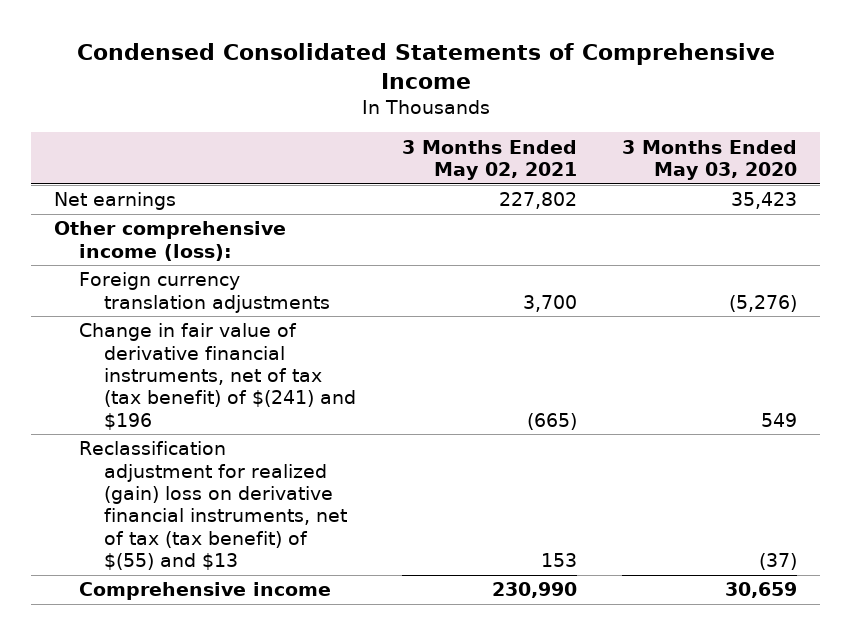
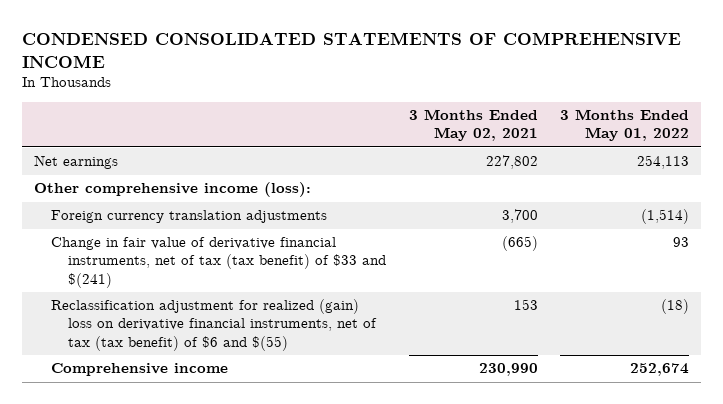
- Condensed Consolidated Statements of Comprehensive Income
+ CONDENSED CONSOLIDATED STATEMENTS OF COMPREHENSIVE INCOME
- | 3 Months Ended May 02, 2021 | 3 Months Ended May 03, 2020
+ | 3 Months Ended May 02, 2021 | 3 Months Ended May 01, 2022
- Change in fair value of derivative financial instruments, net of tax (tax benefit) of $(241) and $196 | (665) | 549
- Reclassification adjustment for realized (gain) loss on derivative financial instruments, net of tax (tax benefit) of $(55) and $13 | 153 | (37)
+ Change in fair value of derivative financial instruments, net of tax (tax benefit) of $33 and $(241) | (665) | 93
+ Reclassification adjustment for realized (gain) loss on derivative financial instruments, net of tax (tax benefit) of $6 and $(55) | 153 | (18)

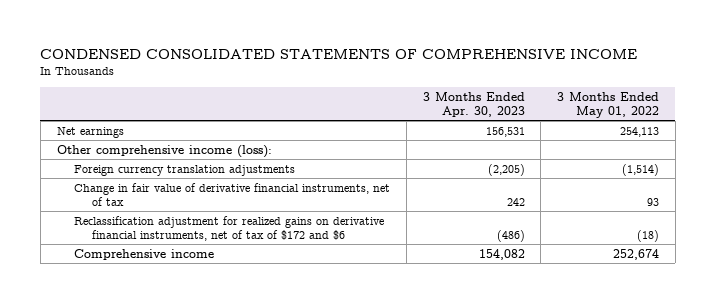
- | 3 Months Ended May 02, 2021 | 3 Months Ended May 01, 2022
+ | 3 Months Ended Apr. 30, 2023 | 3 Months Ended May 01, 2022
- Change in fair value of derivative financial instruments, net of tax (tax benefit) of $33 and $(241) | (665) | 93
- Reclassification adjustment for realized (gain) loss on derivative financial instruments, net of tax (tax benefit) of $6 and $(55) | 153 | (18)
+ Change in fair value of derivative financial instruments, net of tax | 242 | 93
+ Reclassification adjustment for realized gains on derivative financial instruments, net of tax of $172 and $6 | (486) | (18)

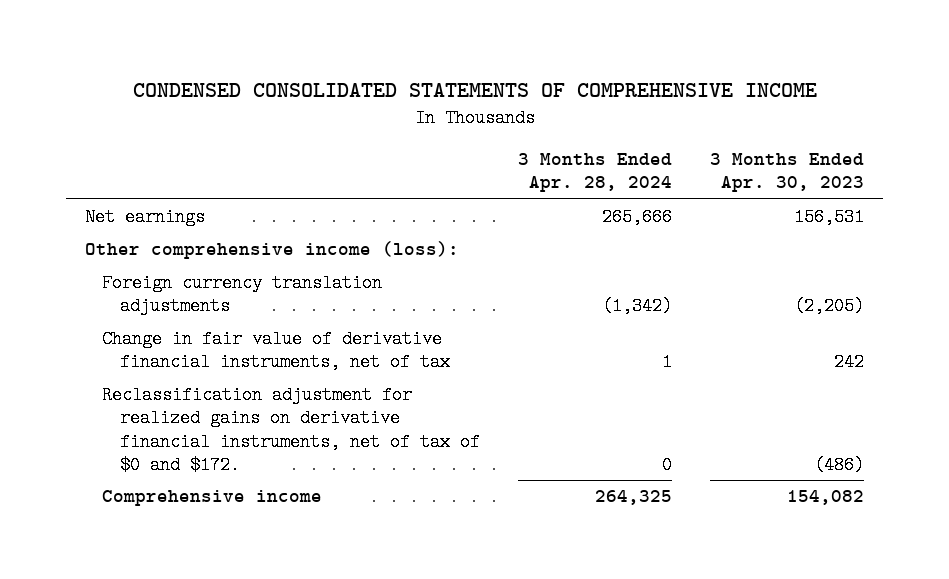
- | 3 Months Ended Apr. 30, 2023 | 3 Months Ended May 01, 2022
+ | 3 Months Ended Apr. 28, 2024 | 3 Months Ended Apr. 30, 2023
- Reclassification adjustment for realized gains on derivative financial instruments, net of tax of $172 and $6 | (486) | (18)
+ Reclassification adjustment for realized gains on derivative financial instruments, net of tax of $0 and $172. | 0 | (486)

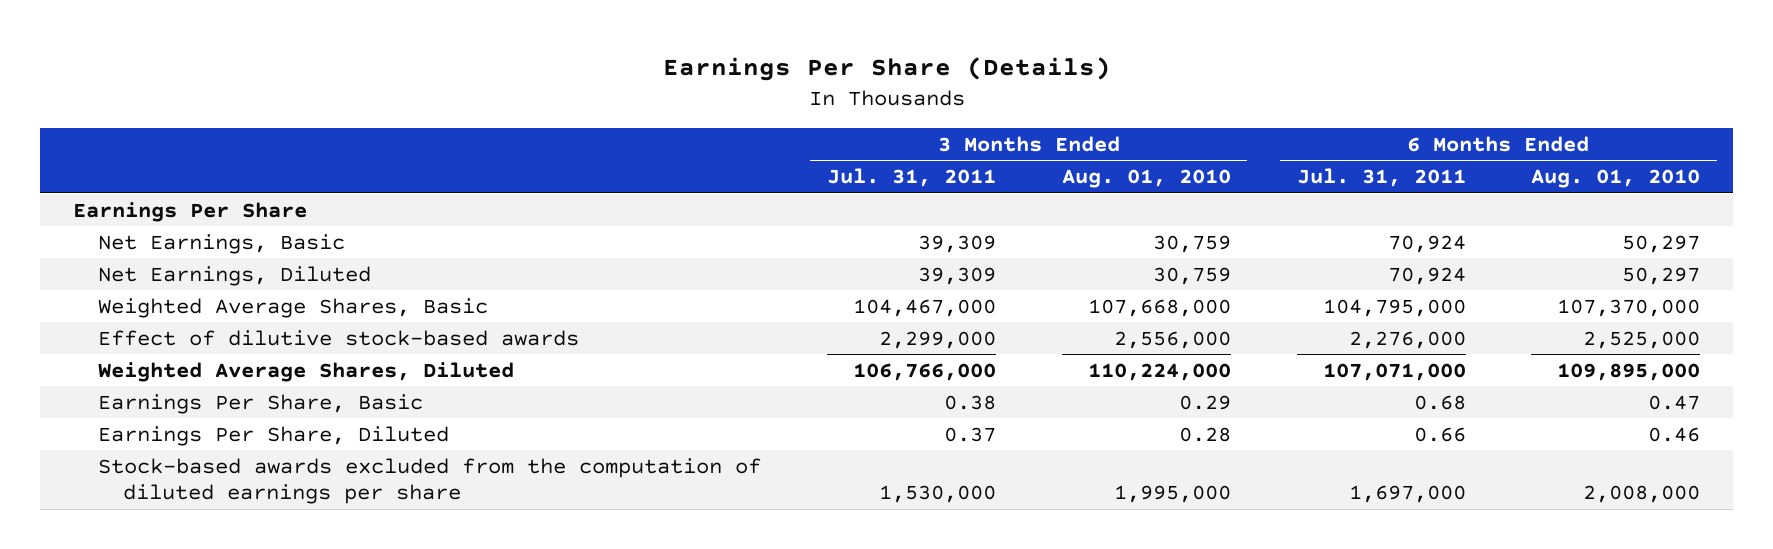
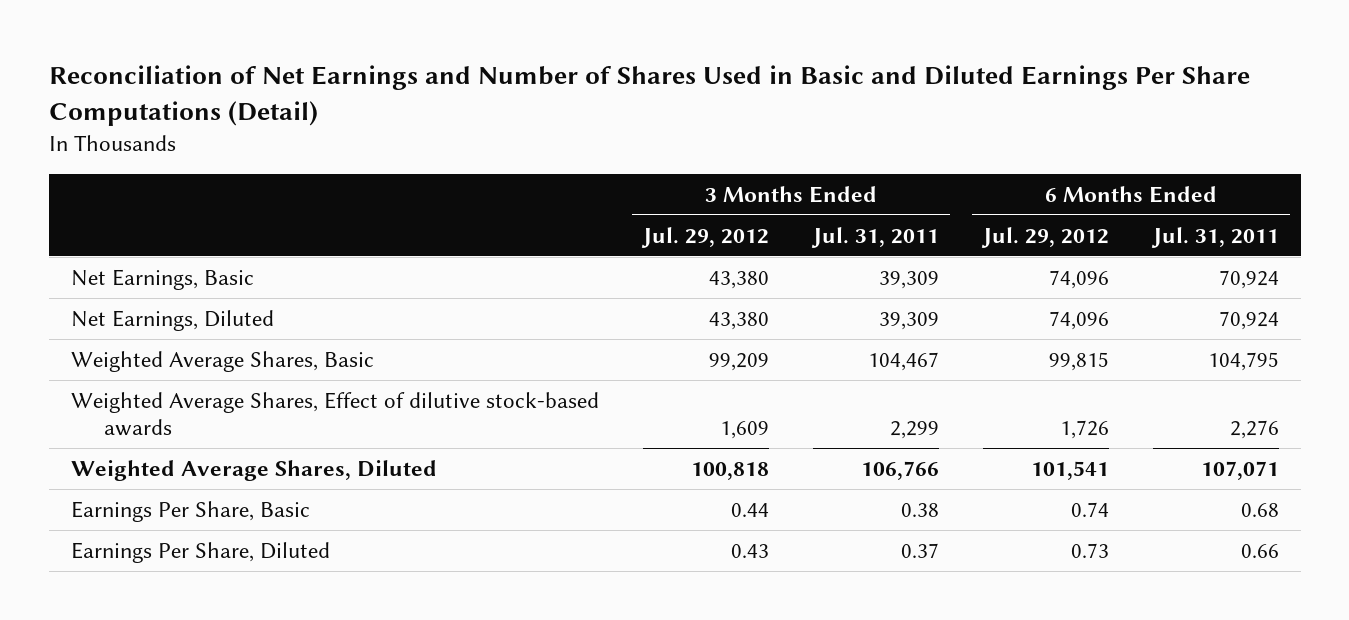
- Earnings Per Share (Details)
+ Reconciliation of Net Earnings and Number of Shares Used in Basic and Diluted Earnings Per Share Computations (Detail)
- | 3 Months Ended Jul. 31, 2011 | 3 Months Ended Aug. 01, 2010 | 6 Months Ended Jul. 31, 2011 | 6 Months Ended Aug. 01, 2010
+ | 3 Months Ended Jul. 29, 2012 | 3 Months Ended Jul. 31, 2011 | 6 Months Ended Jul. 29, 2012 | 6 Months Ended Jul. 31, 2011
- Earnings Per Share
- Weighted Average Shares, Basic | 104,467,000 | 107,668,000 | 104,795,000 | 107,370,000
- Effect of dilutive stock-based awards | 2,299,000 | 2,556,000 | 2,276,000 | 2,525,000
- Weighted Average Shares, Diluted | 106,766,000 | 110,224,000 | 107,071,000 | 109,895,000
+ Weighted Average Shares, Basic | 99,209 | 104,467 | 99,815 | 104,795
+ Weighted Average Shares, Effect of dilutive stock-based awards | 1,609 | 2,299 | 1,726 | 2,276
+ Weighted Average Shares, Diluted | 100,818 | 106,766 | 101,541 | 107,071
- Stock-based awards excluded from the computation of diluted earnings per share | 1,530,000 | 1,995,000 | 1,697,000 | 2,008,000

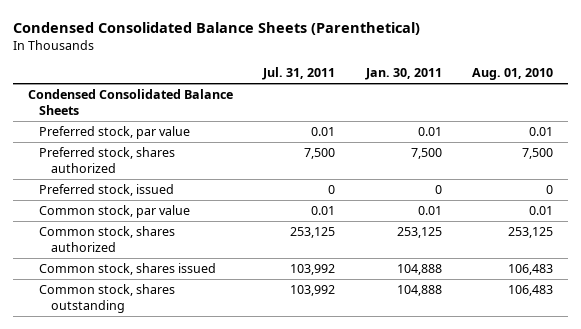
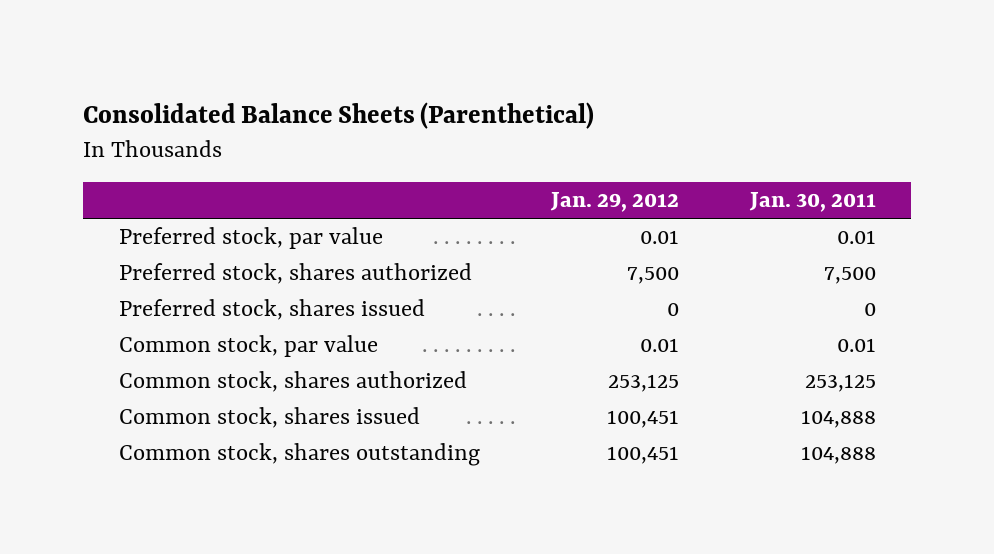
- Condensed Consolidated Balance Sheets (Parenthetical)
+ Consolidated Balance Sheets (Parenthetical)
- | Jul. 31, 2011 | Jan. 30, 2011 | Aug. 01, 2010
+ | Jan. 29, 2012 | Jan. 30, 2011
- Condensed Consolidated Balance Sheets
- Preferred stock, issued | 0 | 0 | 0
+ Preferred stock, shares issued | 0 | 0

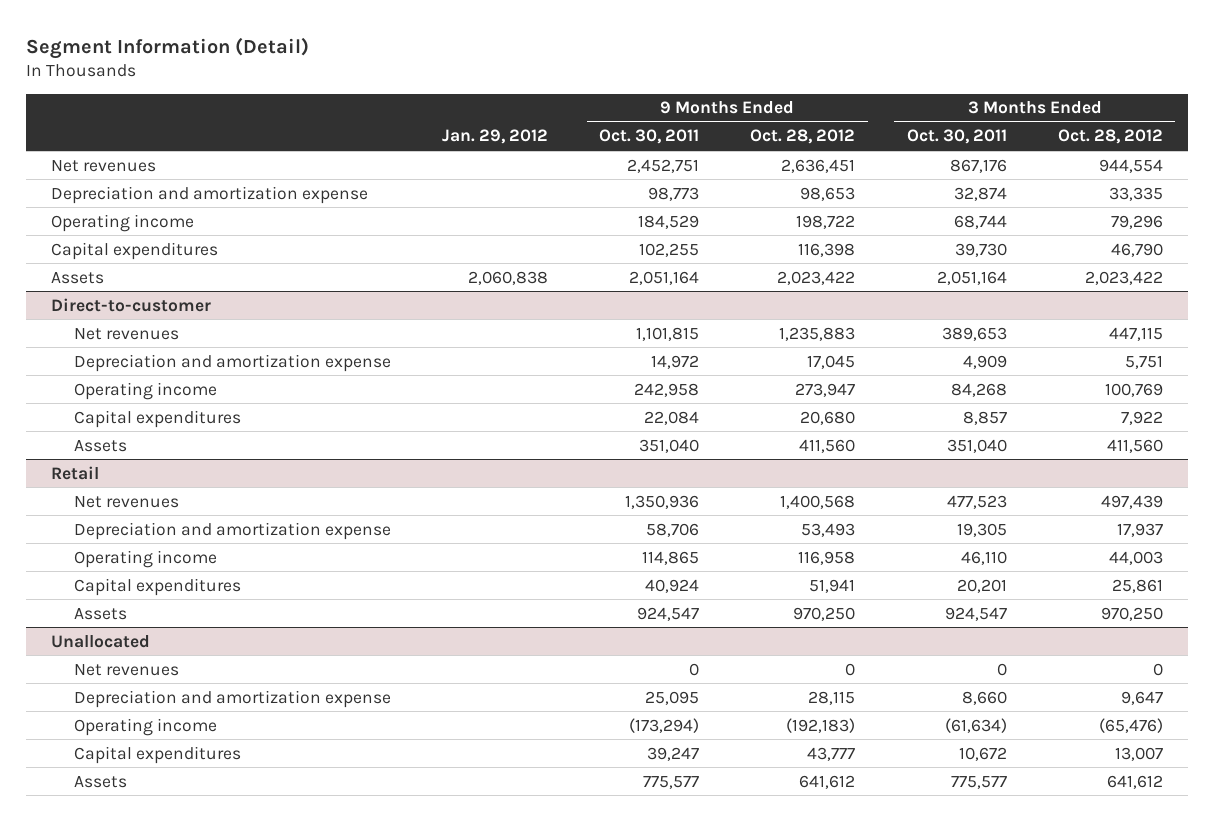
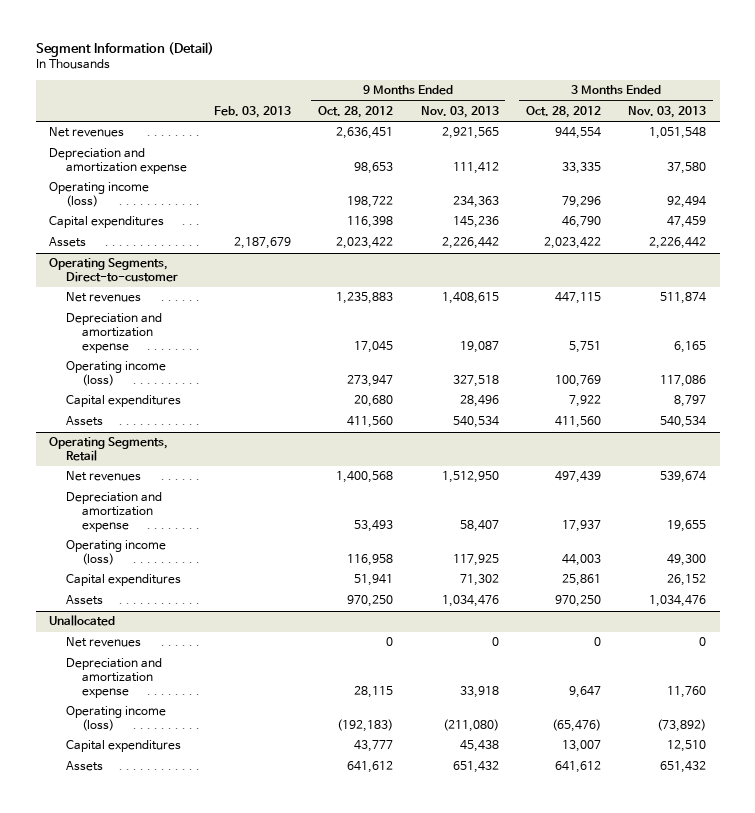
- | Jan. 29, 2012 | 9 Months Ended Oct. 30, 2011 | 9 Months Ended Oct. 28, 2012 | 3 Months Ended Oct. 30, 2011 | 3 Months Ended Oct. 28, 2012
+ | Feb. 03, 2013 | 9 Months Ended Oct. 28, 2012 | 9 Months Ended Nov. 03, 2013 | 3 Months Ended Oct. 28, 2012 | 3 Months Ended Nov. 03, 2013
- Operating income | | 184,529 | 198,722 | 68,744 | 79,296
+ Operating income (loss) | | 198,722 | 234,363 | 79,296 | 92,494
- Direct-to-customer
+ Operating Segments, Direct-to-customer
- Operating income | | 242,958 | 273,947 | 84,268 | 100,769
+ Operating income (loss) | | 273,947 | 327,518 | 100,769 | 117,086
- Retail
+ Operating Segments, Retail
- Operating income | | 114,865 | 116,958 | 46,110 | 44,003
+ Operating income (loss) | | 116,958 | 117,925 | 44,003 | 49,300
@ Unallocated
- Operating income | | (173,294) | (192,183) | (61,634) | (65,476)
+ Operating income (loss) | | (192,183) | (211,080) | (65,476) | (73,892)

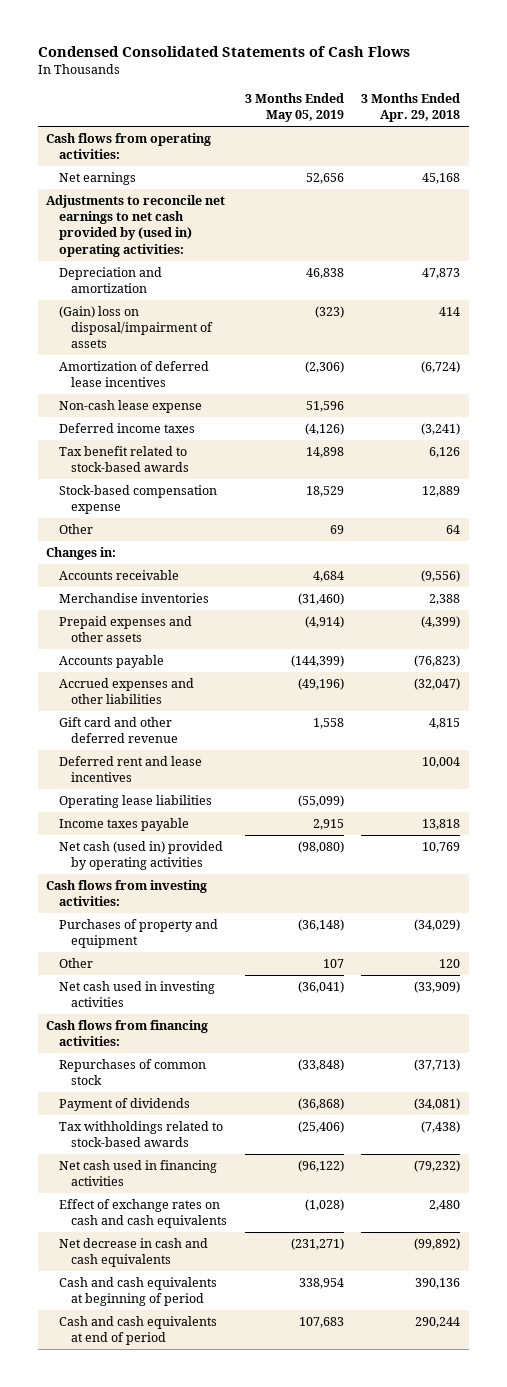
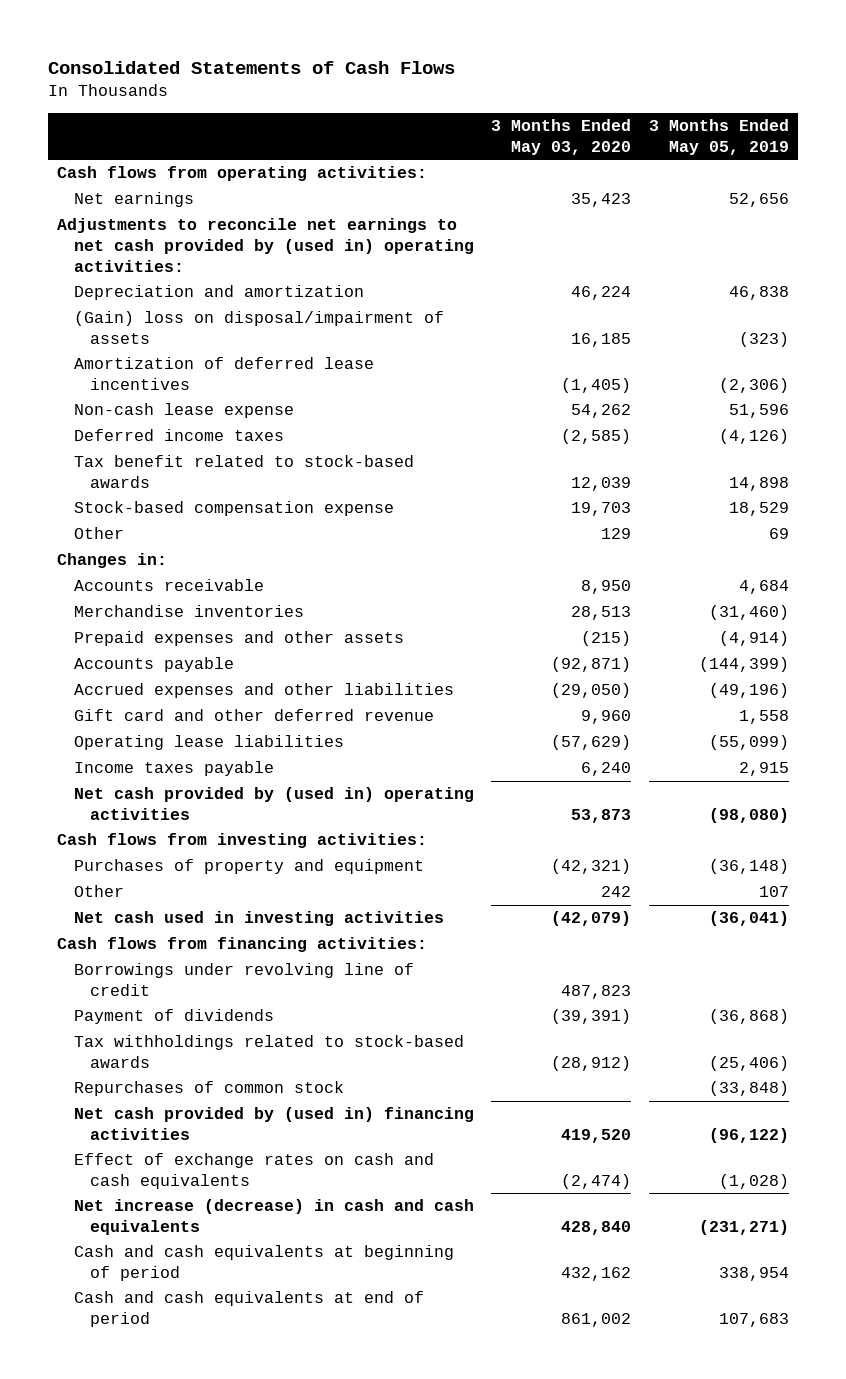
- Condensed Consolidated Statements of Cash Flows
+ Consolidated Statements of Cash Flows
- | 3 Months Ended May 05, 2019 | 3 Months Ended Apr. 29, 2018
+ | 3 Months Ended May 03, 2020 | 3 Months Ended May 05, 2019
- Deferred rent and lease incentives | | 10,004
- Net cash (used in) provided by operating activities | (98,080) | 10,769
+ Net cash provided by (used in) operating activities | 53,873 | (98,080)
+ Borrowings under revolving line of credit | 487,823 |
- Net cash used in financing activities | (96,122) | (79,232)
moved down: Repurchases of common stock | | (33,848)
+ Net cash provided by (used in) financing activities | 419,520 | (96,122)
- Net decrease in cash and cash equivalents | (231,271) | (99,892)
+ Net increase (decrease) in cash and cash equivalents | 428,840 | (231,271)

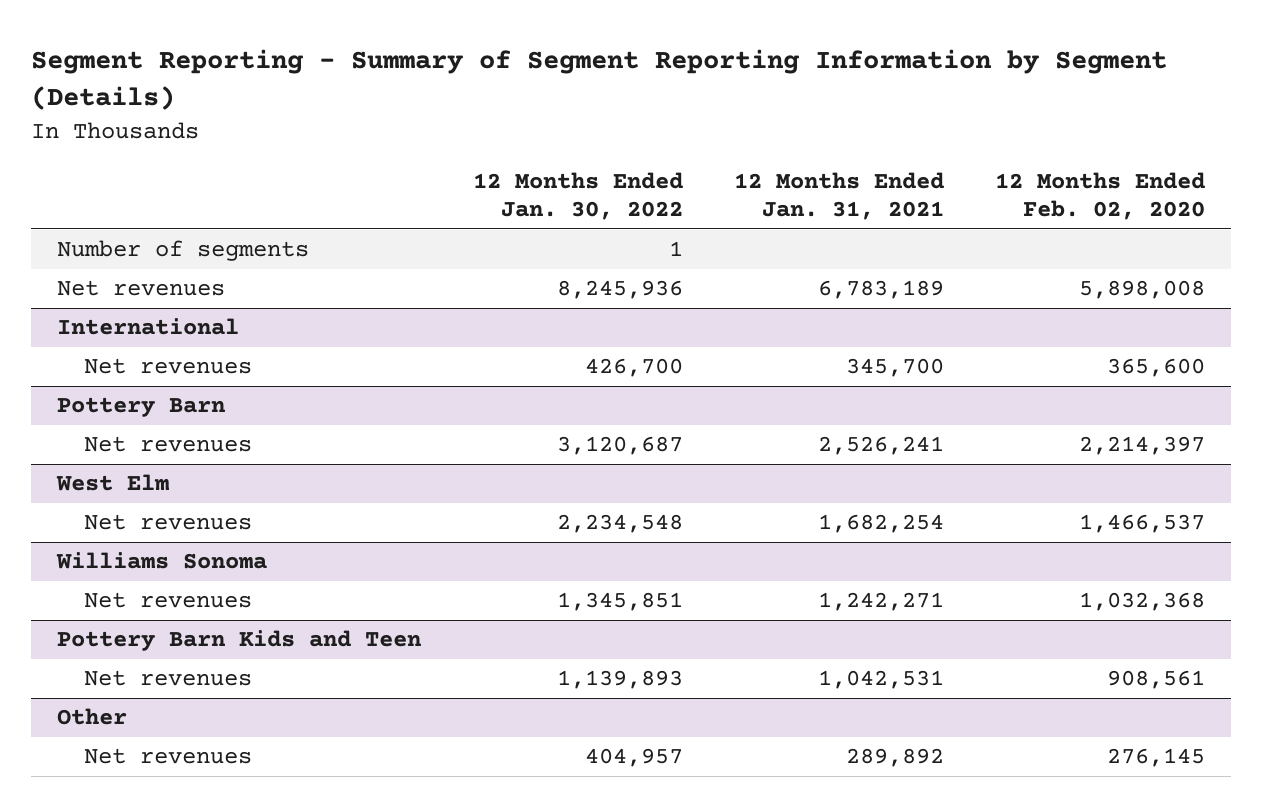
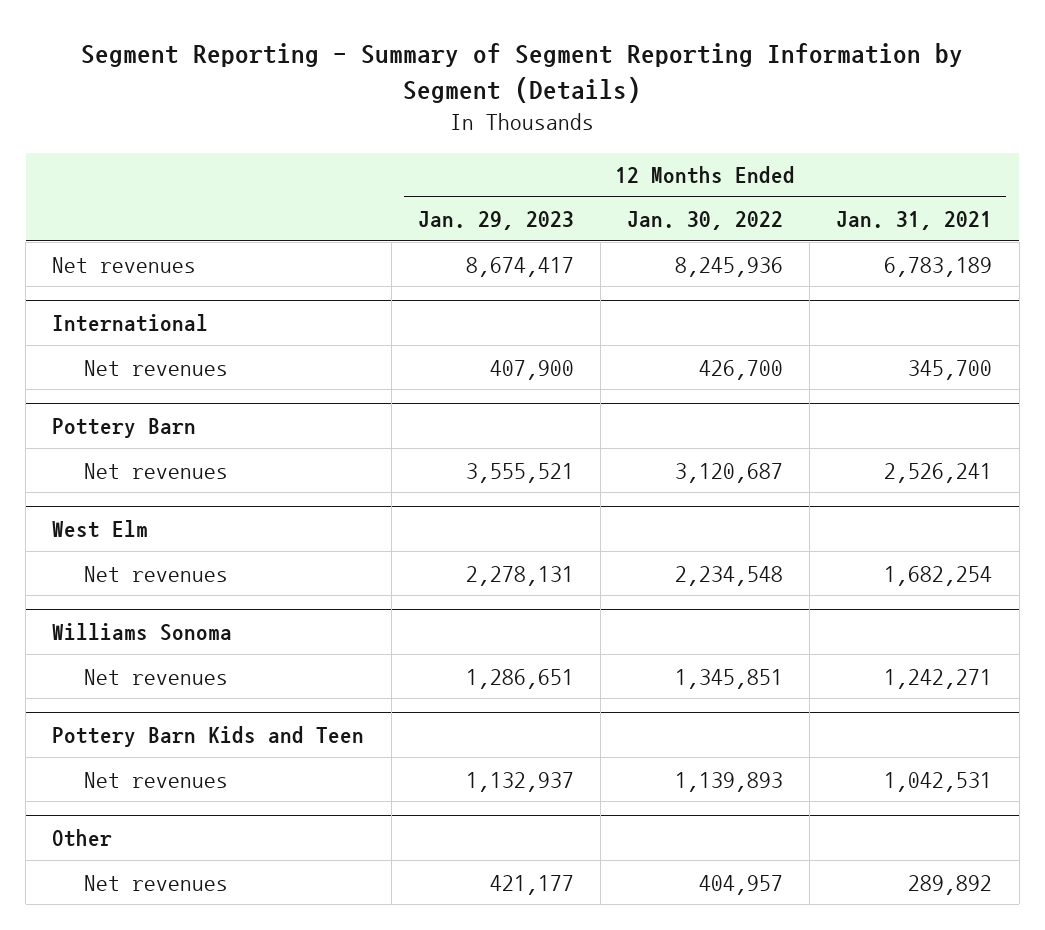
- | 12 Months Ended Jan. 30, 2022 | 12 Months Ended Jan. 31, 2021 | 12 Months Ended Feb. 02, 2020
+ | 12 Months Ended Jan. 29, 2023 | 12 Months Ended Jan. 30, 2022 | 12 Months Ended Jan. 31, 2021
- Number of segments | 1 | |

